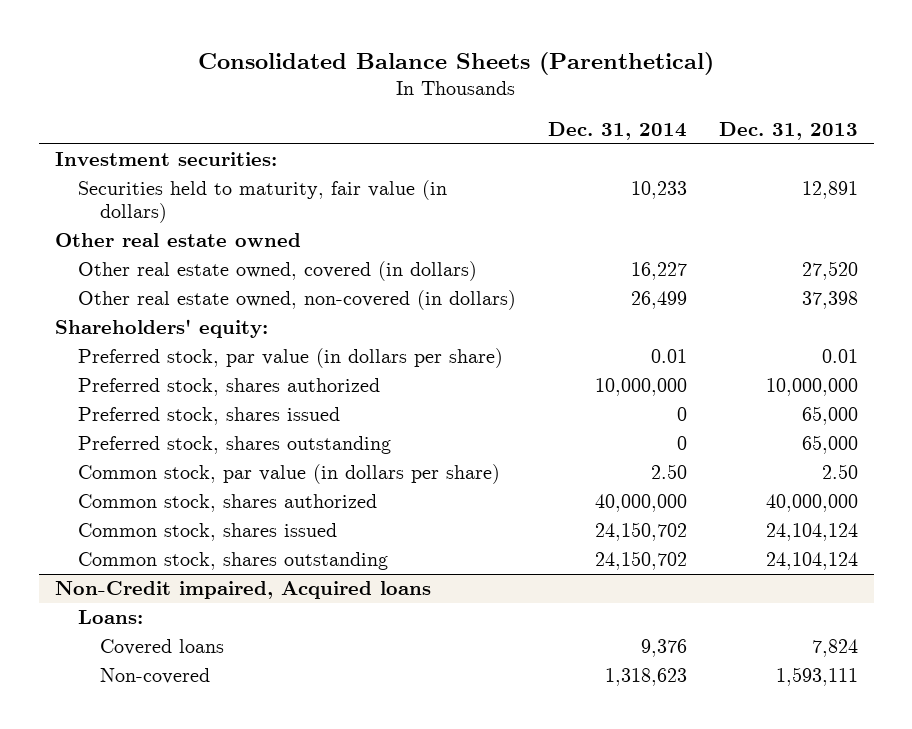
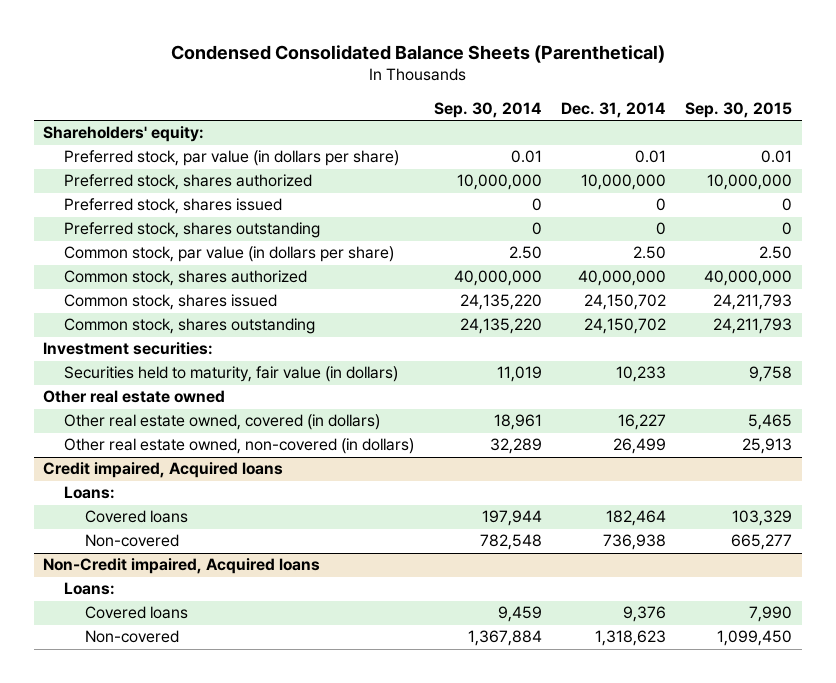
- Consolidated Balance Sheets (Parenthetical)
+ Condensed Consolidated Balance Sheets (Parenthetical)
- | Dec. 31, 2014 | Dec. 31, 2013
+ | Sep. 30, 2014 | Dec. 31, 2014 | Sep. 30, 2015
moved down: Investment securities:
moved down: Securities held to maturity, fair value (in dollars) | 11,019 | 10,233 | 9,758
moved down: Other real estate owned
moved down: Other real estate owned, covered (in dollars) | 18,961 | 16,227 | 5,465
moved down: Other real estate owned, non-covered (in dollars) | 32,289 | 26,499 | 25,913
+ Credit impaired, Acquired loans
+ Loans:
+ Covered loans | 197,944 | 182,464 | 103,329
+ Non-covered | 782,548 | 736,938 | 665,277

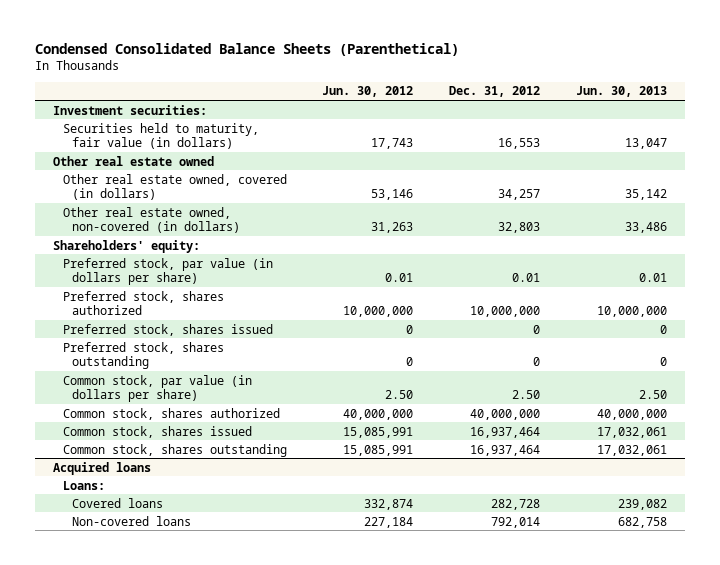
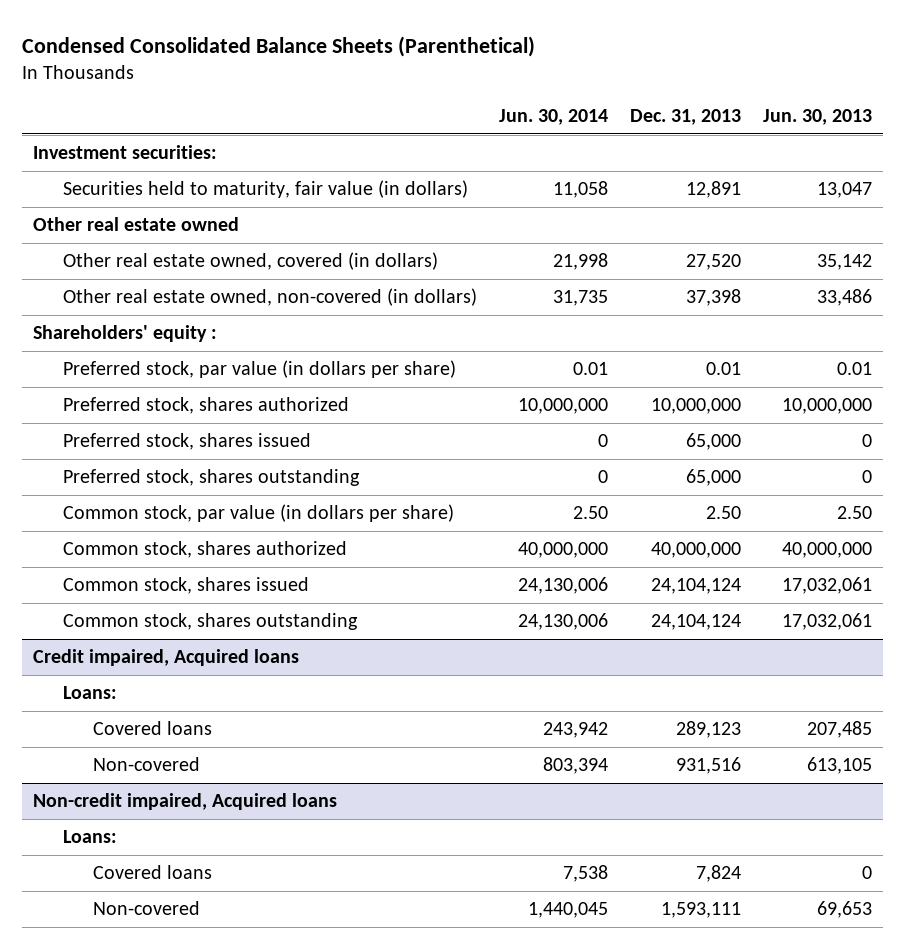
- | Jun. 30, 2012 | Dec. 31, 2012 | Jun. 30, 2013
+ | Jun. 30, 2014 | Dec. 31, 2013 | Jun. 30, 2013
- Shareholders' equity:
+ Shareholders' equity :
- Acquired loans
+ Credit impaired, Acquired loans
- Covered loans | 332,874 | 282,728 | 239,082
- Non-covered loans | 227,184 | 792,014 | 682,758
+ Covered loans | 243,942 | 289,123 | 207,485
+ Non-covered | 803,394 | 931,516 | 613,105
+ Non-credit impaired, Acquired loans
+ Loans:
+ Covered loans | 7,538 | 7,824 | 0
+ Non-covered | 1,440,045 | 1,593,111 | 69,653

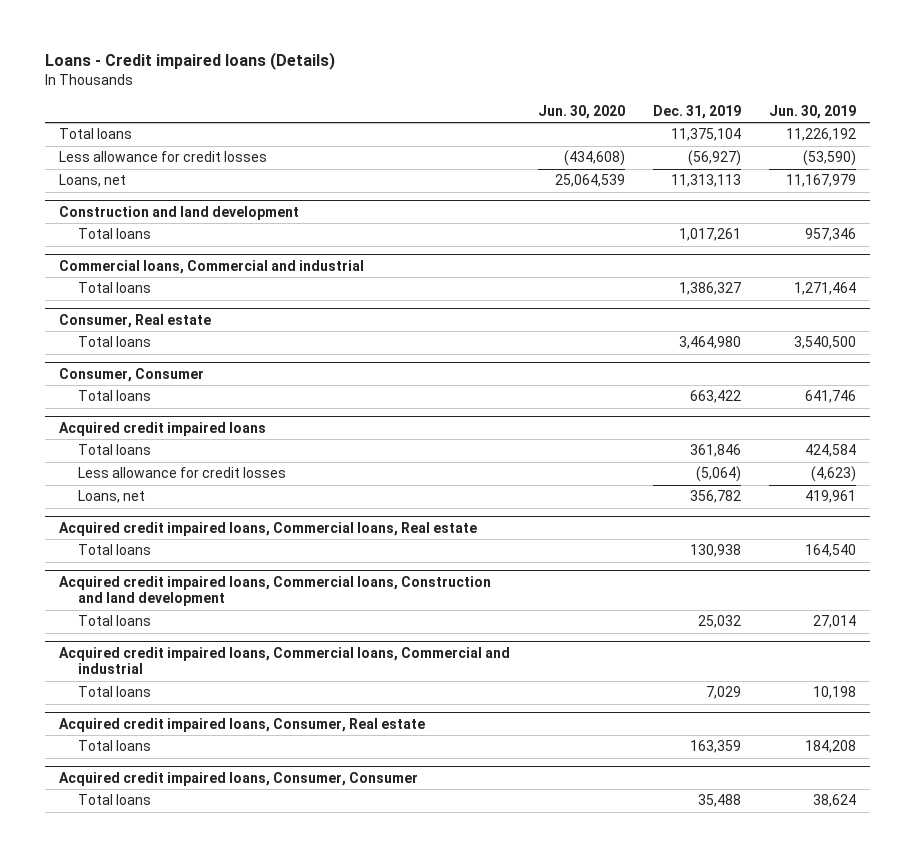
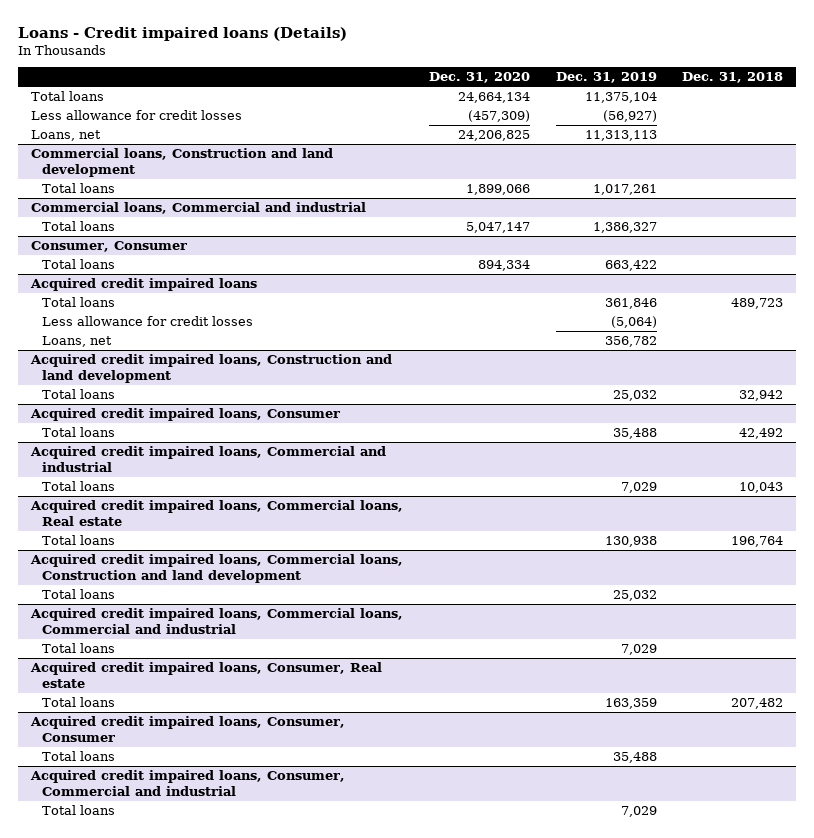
- | Jun. 30, 2020 | Dec. 31, 2019 | Jun. 30, 2019
+ | Dec. 31, 2020 | Dec. 31, 2019 | Dec. 31, 2018
- Construction and land development
+ Commercial loans, Construction and land development
- Consumer, Real estate
- Total loans | | 3,464,980 | 3,540,500
+ Acquired credit impaired loans, Construction and land development
+ Total loans | | 25,032 | 32,942
+ Acquired credit impaired loans, Consumer
+ Total loans | | 35,488 | 42,492
+ Acquired credit impaired loans, Commercial and industrial
+ Total loans | | 7,029 | 10,043
+ Acquired credit impaired loans, Consumer, Commercial and industrial
+ Total loans | | 7,029 |

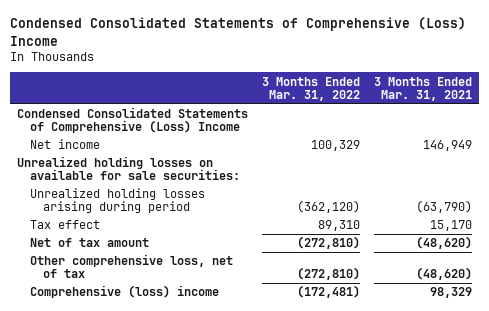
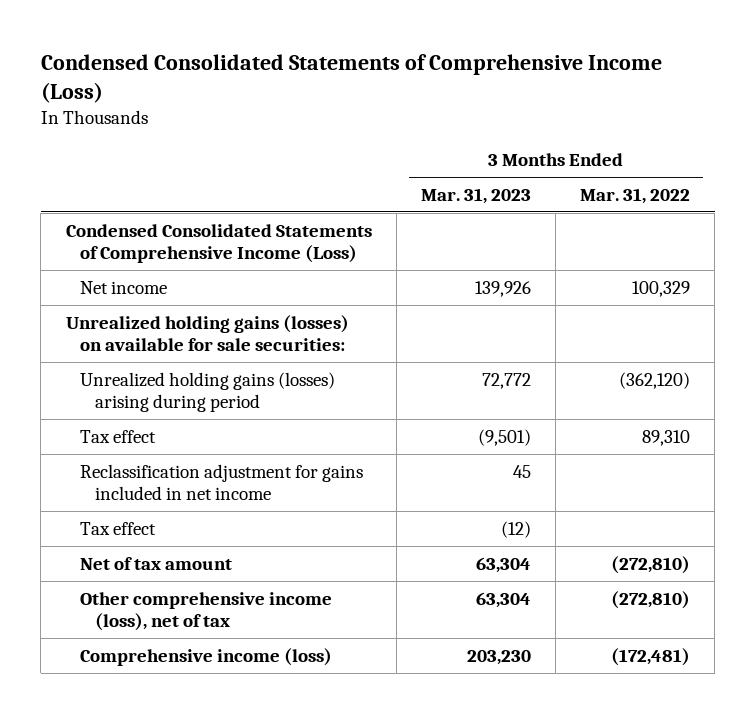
- Condensed Consolidated Statements of Comprehensive (Loss) Income
+ Condensed Consolidated Statements of Comprehensive Income (Loss)
- | 3 Months Ended Mar. 31, 2022 | 3 Months Ended Mar. 31, 2021
+ | 3 Months Ended Mar. 31, 2023 | 3 Months Ended Mar. 31, 2022
- Condensed Consolidated Statements of Comprehensive (Loss) Income
+ Condensed Consolidated Statements of Comprehensive Income (Loss)
- Unrealized holding losses on available for sale securities:
- Unrealized holding losses arising during period | (362,120) | (63,790)
+ Unrealized holding gains (losses) on available for sale securities:
+ Unrealized holding gains (losses) arising during period | 72,772 | (362,120)
+ Reclassification adjustment for gains included in net income | 45 |
+ Tax effect | (12) |
- Other comprehensive loss, net of tax | (272,810) | (48,620)
- Comprehensive (loss) income | (172,481) | 98,329
+ Other comprehensive income (loss), net of tax | 63,304 | (272,810)
+ Comprehensive income (loss) | 203,230 | (172,481)

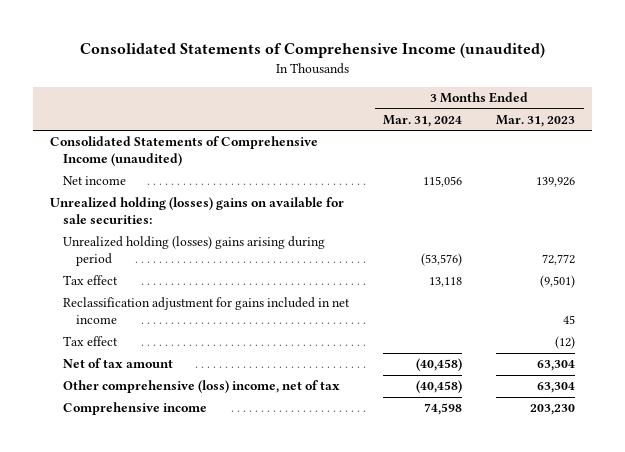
- Condensed Consolidated Statements of Comprehensive Income (Loss)
+ Consolidated Statements of Comprehensive Income (unaudited)
- | 3 Months Ended Mar. 31, 2023 | 3 Months Ended Mar. 31, 2022
+ | 3 Months Ended Mar. 31, 2024 | 3 Months Ended Mar. 31, 2023
- Condensed Consolidated Statements of Comprehensive Income (Loss)
+ Consolidated Statements of Comprehensive Income (unaudited)
- Unrealized holding gains (losses) on available for sale securities:
- Unrealized holding gains (losses) arising during period | 72,772 | (362,120)
+ Unrealized holding (losses) gains on available for sale securities:
+ Unrealized holding (losses) gains arising during period | (53,576) | 72,772
- Other comprehensive income (loss), net of tax | 63,304 | (272,810)
- Comprehensive income (loss) | 203,230 | (172,481)
+ Other comprehensive (loss) income, net of tax | (40,458) | 63,304
+ Comprehensive income | 74,598 | 203,230

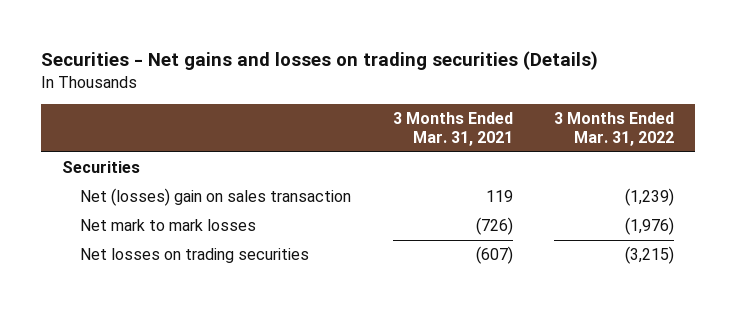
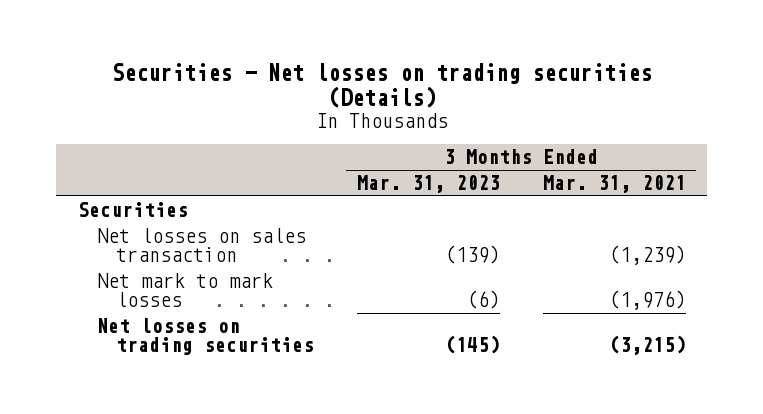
- Securities - Net gains and losses on trading securities (Details)
+ Securities - Net losses on trading securities (Details)
- | 3 Months Ended Mar. 31, 2021 | 3 Months Ended Mar. 31, 2022
+ | 3 Months Ended Mar. 31, 2023 | 3 Months Ended Mar. 31, 2021
- Net (losses) gain on sales transaction | 119 | (1,239)
- Net mark to mark losses | (726) | (1,976)
- Net losses on trading securities | (607) | (3,215)
+ Net losses on sales transaction | (139) | (1,239)
+ Net mark to mark losses | (6) | (1,976)
+ Net losses on trading securities | (145) | (3,215)

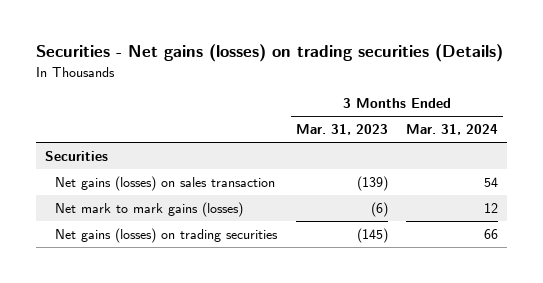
- Securities - Net losses on trading securities (Details)
+ Securities - Net gains (losses) on trading securities (Details)
- | 3 Months Ended Mar. 31, 2023 | 3 Months Ended Mar. 31, 2021
+ | 3 Months Ended Mar. 31, 2023 | 3 Months Ended Mar. 31, 2024
- Net losses on sales transaction | (139) | (1,239)
- Net mark to mark losses | (6) | (1,976)
- Net losses on trading securities | (145) | (3,215)
+ Net gains (losses) on sales transaction | (139) | 54
+ Net mark to mark gains (losses) | (6) | 12
+ Net gains (losses) on trading securities | (145) | 66

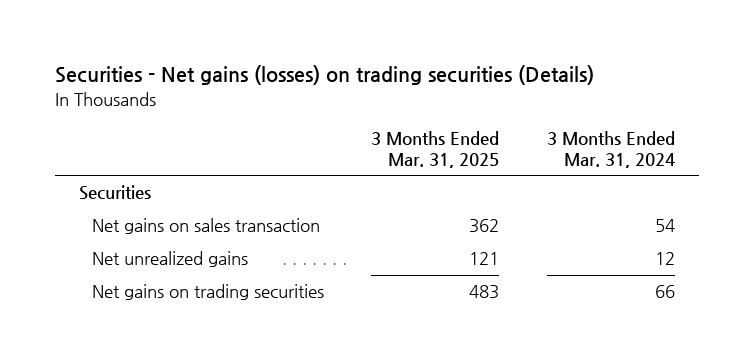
- | 3 Months Ended Mar. 31, 2023 | 3 Months Ended Mar. 31, 2024
+ | 3 Months Ended Mar. 31, 2025 | 3 Months Ended Mar. 31, 2024
- Net gains (losses) on sales transaction | (139) | 54
- Net mark to mark gains (losses) | (6) | 12
- Net gains (losses) on trading securities | (145) | 66
+ Net gains on sales transaction | 362 | 54
+ Net unrealized gains | 121 | 12
+ Net gains on trading securities | 483 | 66

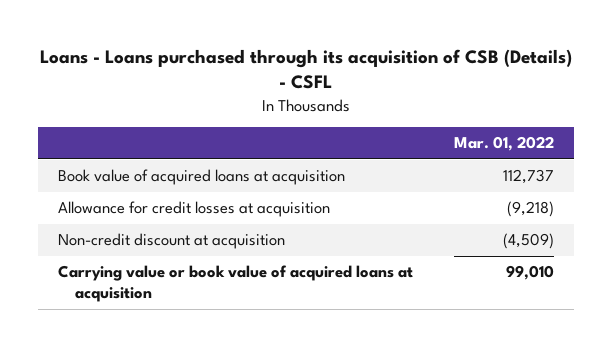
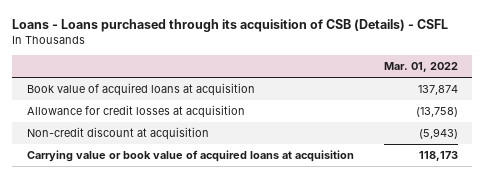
- Book value of acquired loans at acquisition | 112,737
- Allowance for credit losses at acquisition | (9,218)
- Non-credit discount at acquisition | (4,509)
- Carrying value or book value of acquired loans at acquisition | 99,010
+ Book value of acquired loans at acquisition | 137,874
+ Allowance for credit losses at acquisition | (13,758)
+ Non-credit discount at acquisition | (5,943)
+ Carrying value or book value of acquired loans at acquisition | 118,173

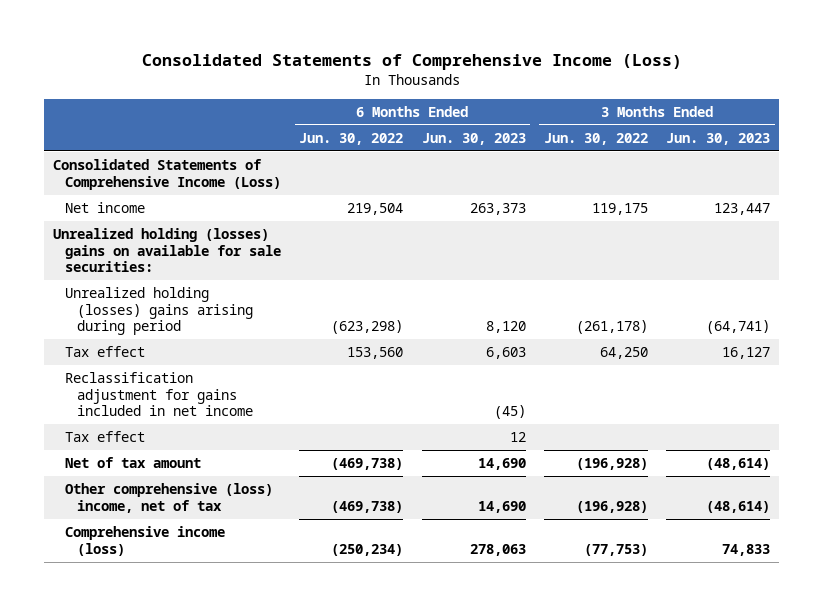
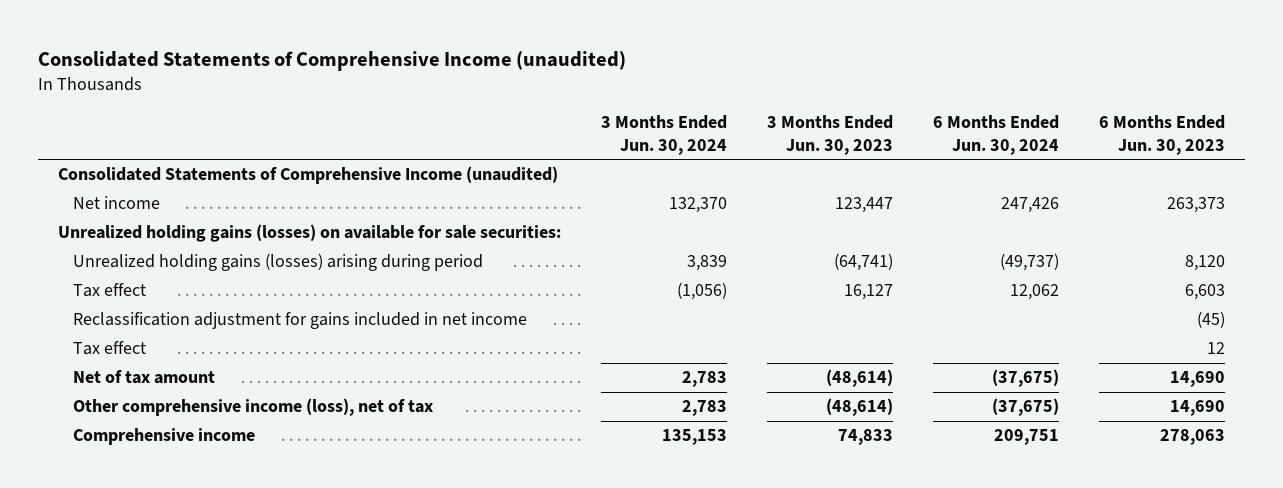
- Consolidated Statements of Comprehensive Income (Loss)
+ Consolidated Statements of Comprehensive Income (unaudited)
- | 6 Months Ended Jun. 30, 2022 | 6 Months Ended Jun. 30, 2023 | 3 Months Ended Jun. 30, 2022 | 3 Months Ended Jun. 30, 2023
+ | 3 Months Ended Jun. 30, 2024 | 3 Months Ended Jun. 30, 2023 | 6 Months Ended Jun. 30, 2024 | 6 Months Ended Jun. 30, 2023
- Consolidated Statements of Comprehensive Income (Loss)
+ Consolidated Statements of Comprehensive Income (unaudited)
- Unrealized holding (losses) gains on available for sale securities:
- Unrealized holding (losses) gains arising during period | (623,298) | 8,120 | (261,178) | (64,741)
+ Unrealized holding gains (losses) on available for sale securities:
+ Unrealized holding gains (losses) arising during period | 3,839 | (64,741) | (49,737) | 8,120
- Other comprehensive (loss) income, net of tax | (469,738) | 14,690 | (196,928) | (48,614)
- Comprehensive income (loss) | (250,234) | 278,063 | (77,753) | 74,833
+ Other comprehensive income (loss), net of tax | 2,783 | (48,614) | (37,675) | 14,690
+ Comprehensive income | 135,153 | 74,833 | 209,751 | 278,063

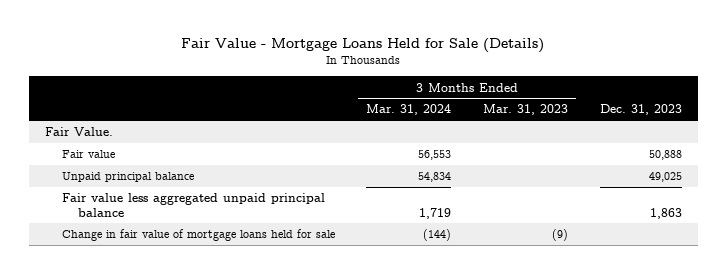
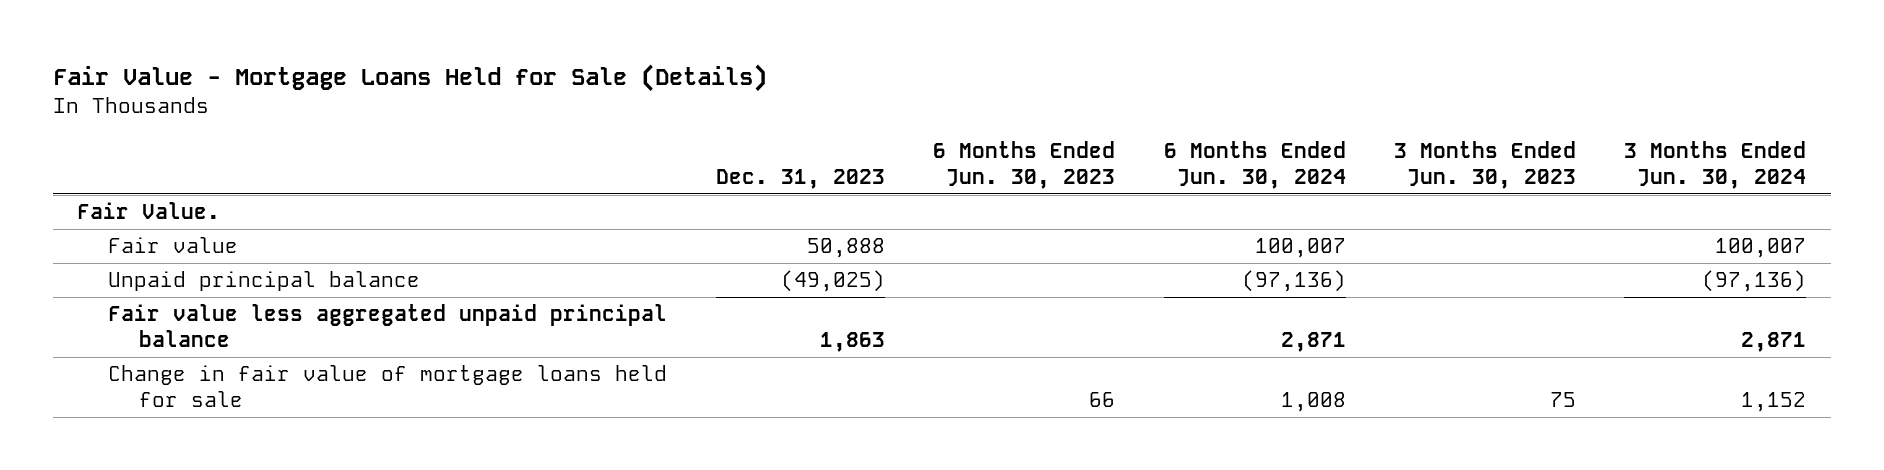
- | 3 Months Ended Mar. 31, 2024 | 3 Months Ended Mar. 31, 2023 | Dec. 31, 2023
+ | Dec. 31, 2023 | 6 Months Ended Jun. 30, 2023 | 6 Months Ended Jun. 30, 2024 | 3 Months Ended Jun. 30, 2023 | 3 Months Ended Jun. 30, 2024
- Unpaid principal balance | 54,834 | | 49,025
+ Unpaid principal balance | (49,025) | | (97,136) | | (97,136)

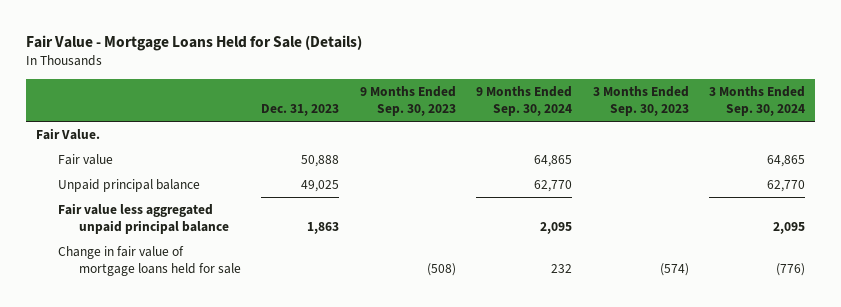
- | Dec. 31, 2023 | 6 Months Ended Jun. 30, 2023 | 6 Months Ended Jun. 30, 2024 | 3 Months Ended Jun. 30, 2023 | 3 Months Ended Jun. 30, 2024
+ | Dec. 31, 2023 | 9 Months Ended Sep. 30, 2023 | 9 Months Ended Sep. 30, 2024 | 3 Months Ended Sep. 30, 2023 | 3 Months Ended Sep. 30, 2024
- Unpaid principal balance | (49,025) | | (97,136) | | (97,136)
+ Unpaid principal balance | 49,025 | | 62,770 | | 62,770

